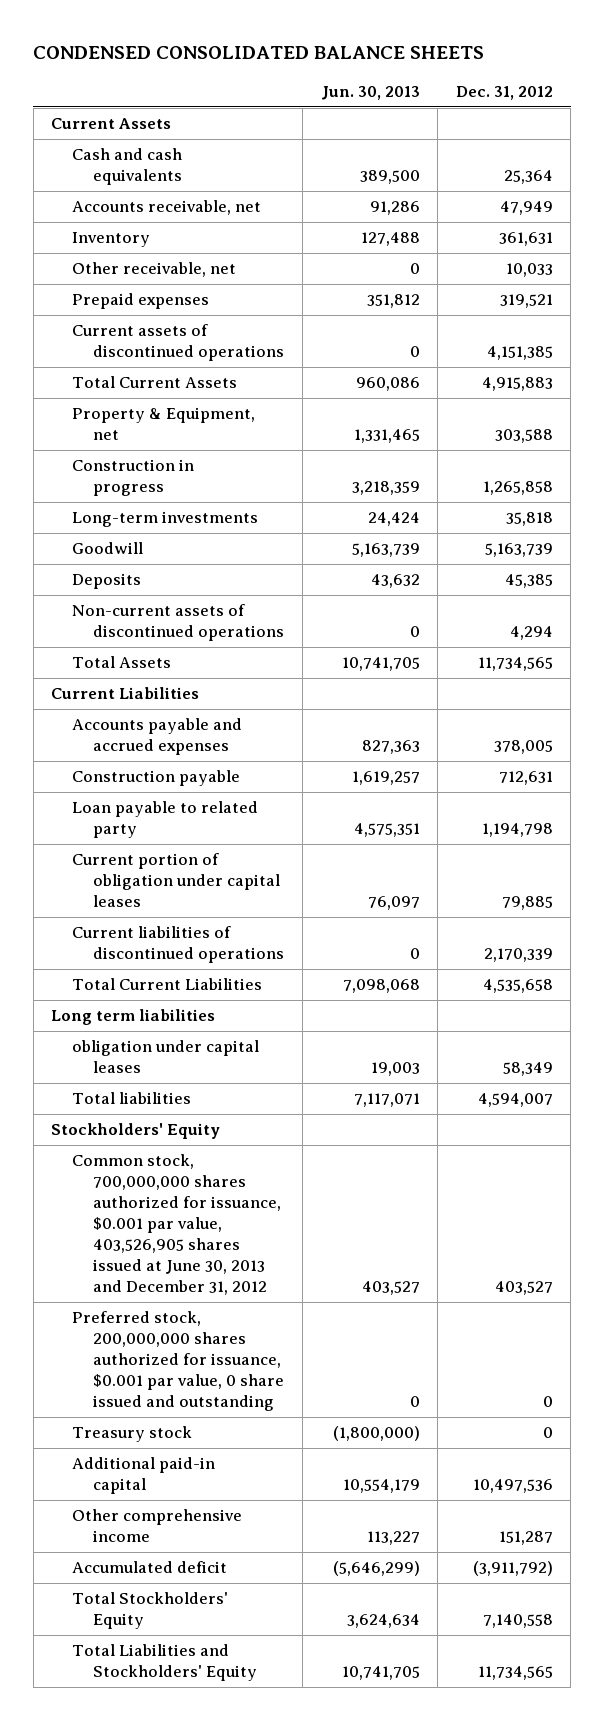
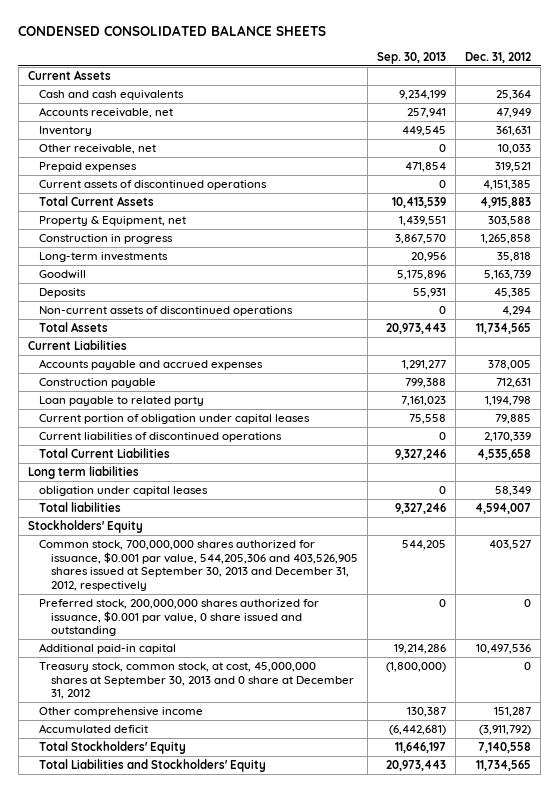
- | Jun. 30, 2013 | Dec. 31, 2012
+ | Sep. 30, 2013 | Dec. 31, 2012
- Common stock, 700,000,000 shares authorized for issuance, $0.001 par value, 403,526,905 shares issued at June 30, 2013 and December 31, 2012 | 403,527 | 403,527
+ Common stock, 700,000,000 shares authorized for issuance, $0.001 par value, 544,205,306 and 403,526,905 shares issued at September 30, 2013 and December 31, 2012, respectively | 544,205 | 403,527
- Treasury stock | (1,800,000) | 0
+ Treasury stock, common stock, at cost, 45,000,000 shares at September 30, 2013 and 0 share at December 31, 2012 | (1,800,000) | 0

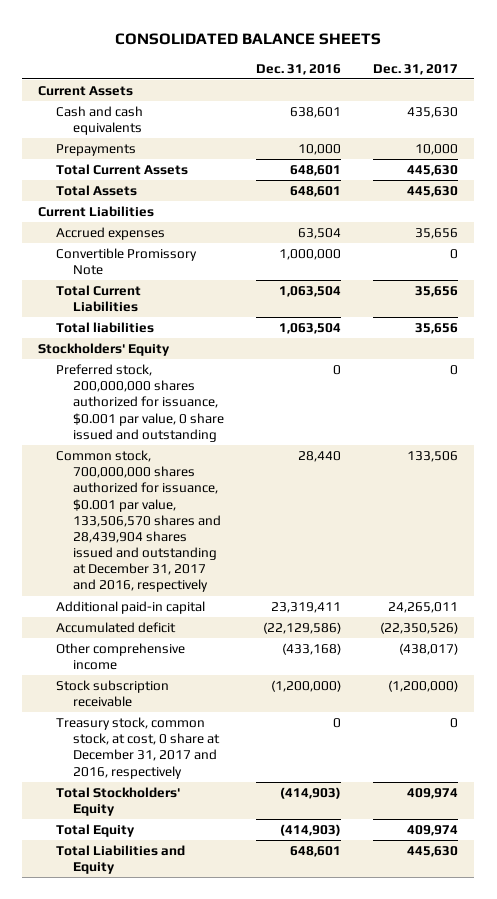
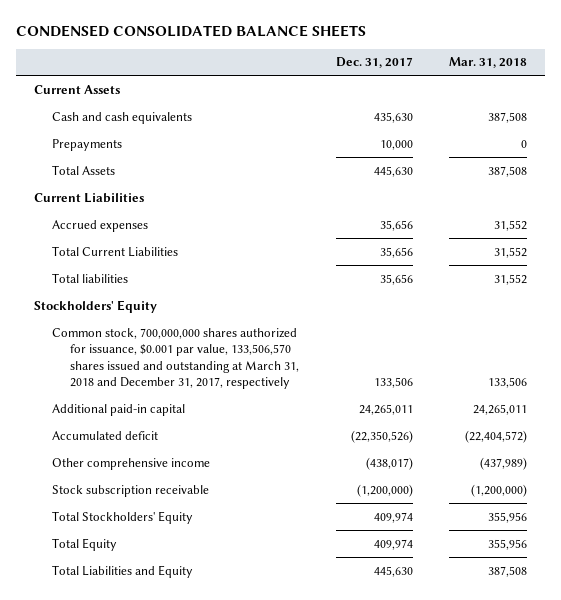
- CONSOLIDATED BALANCE SHEETS
+ CONDENSED CONSOLIDATED BALANCE SHEETS
- | Dec. 31, 2016 | Dec. 31, 2017
+ | Dec. 31, 2017 | Mar. 31, 2018
- Total Current Assets | 648,601 | 445,630
- Convertible Promissory Note | 1,000,000 | 0
- Preferred stock, 200,000,000 shares authorized for issuance, $0.001 par value, 0 share issued and outstanding | 0 | 0
- Common stock, 700,000,000 shares authorized for issuance, $0.001 par value, 133,506,570 shares and 28,439,904 shares issued and outstanding at December 31, 2017 and 2016, respectively | 28,440 | 133,506
+ Common stock, 700,000,000 shares authorized for issuance, $0.001 par value, 133,506,570 shares issued and outstanding at March 31, 2018 and December 31, 2017, respectively | 133,506 | 133,506
- Treasury stock, common stock, at cost, 0 share at December 31, 2017 and 2016, respectively | 0 | 0

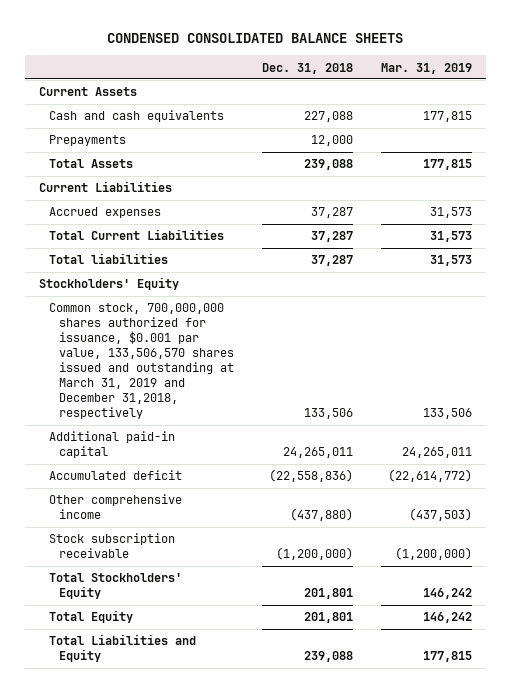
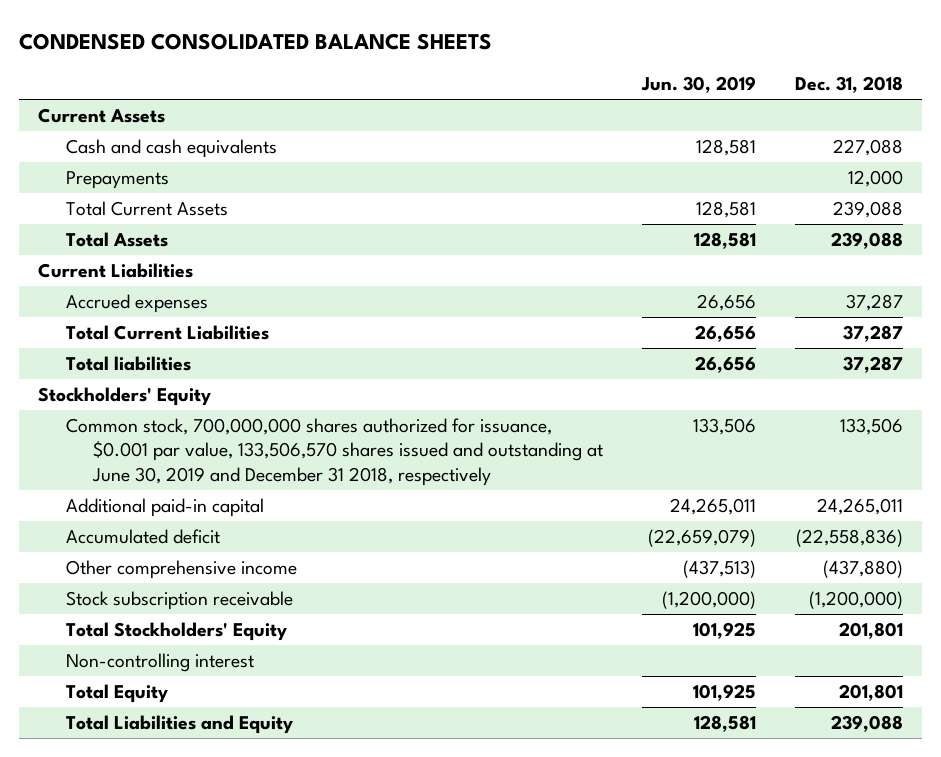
- | Dec. 31, 2018 | Mar. 31, 2019
+ | Jun. 30, 2019 | Dec. 31, 2018
+ Total Current Assets | 128,581 | 239,088
- Common stock, 700,000,000 shares authorized for issuance, $0.001 par value, 133,506,570 shares issued and outstanding at March 31, 2019 and December 31,2018, respectively | 133,506 | 133,506
+ Common stock, 700,000,000 shares authorized for issuance, $0.001 par value, 133,506,570 shares issued and outstanding at June 30, 2019 and December 31 2018, respectively | 133,506 | 133,506
+ Non-controlling interest

